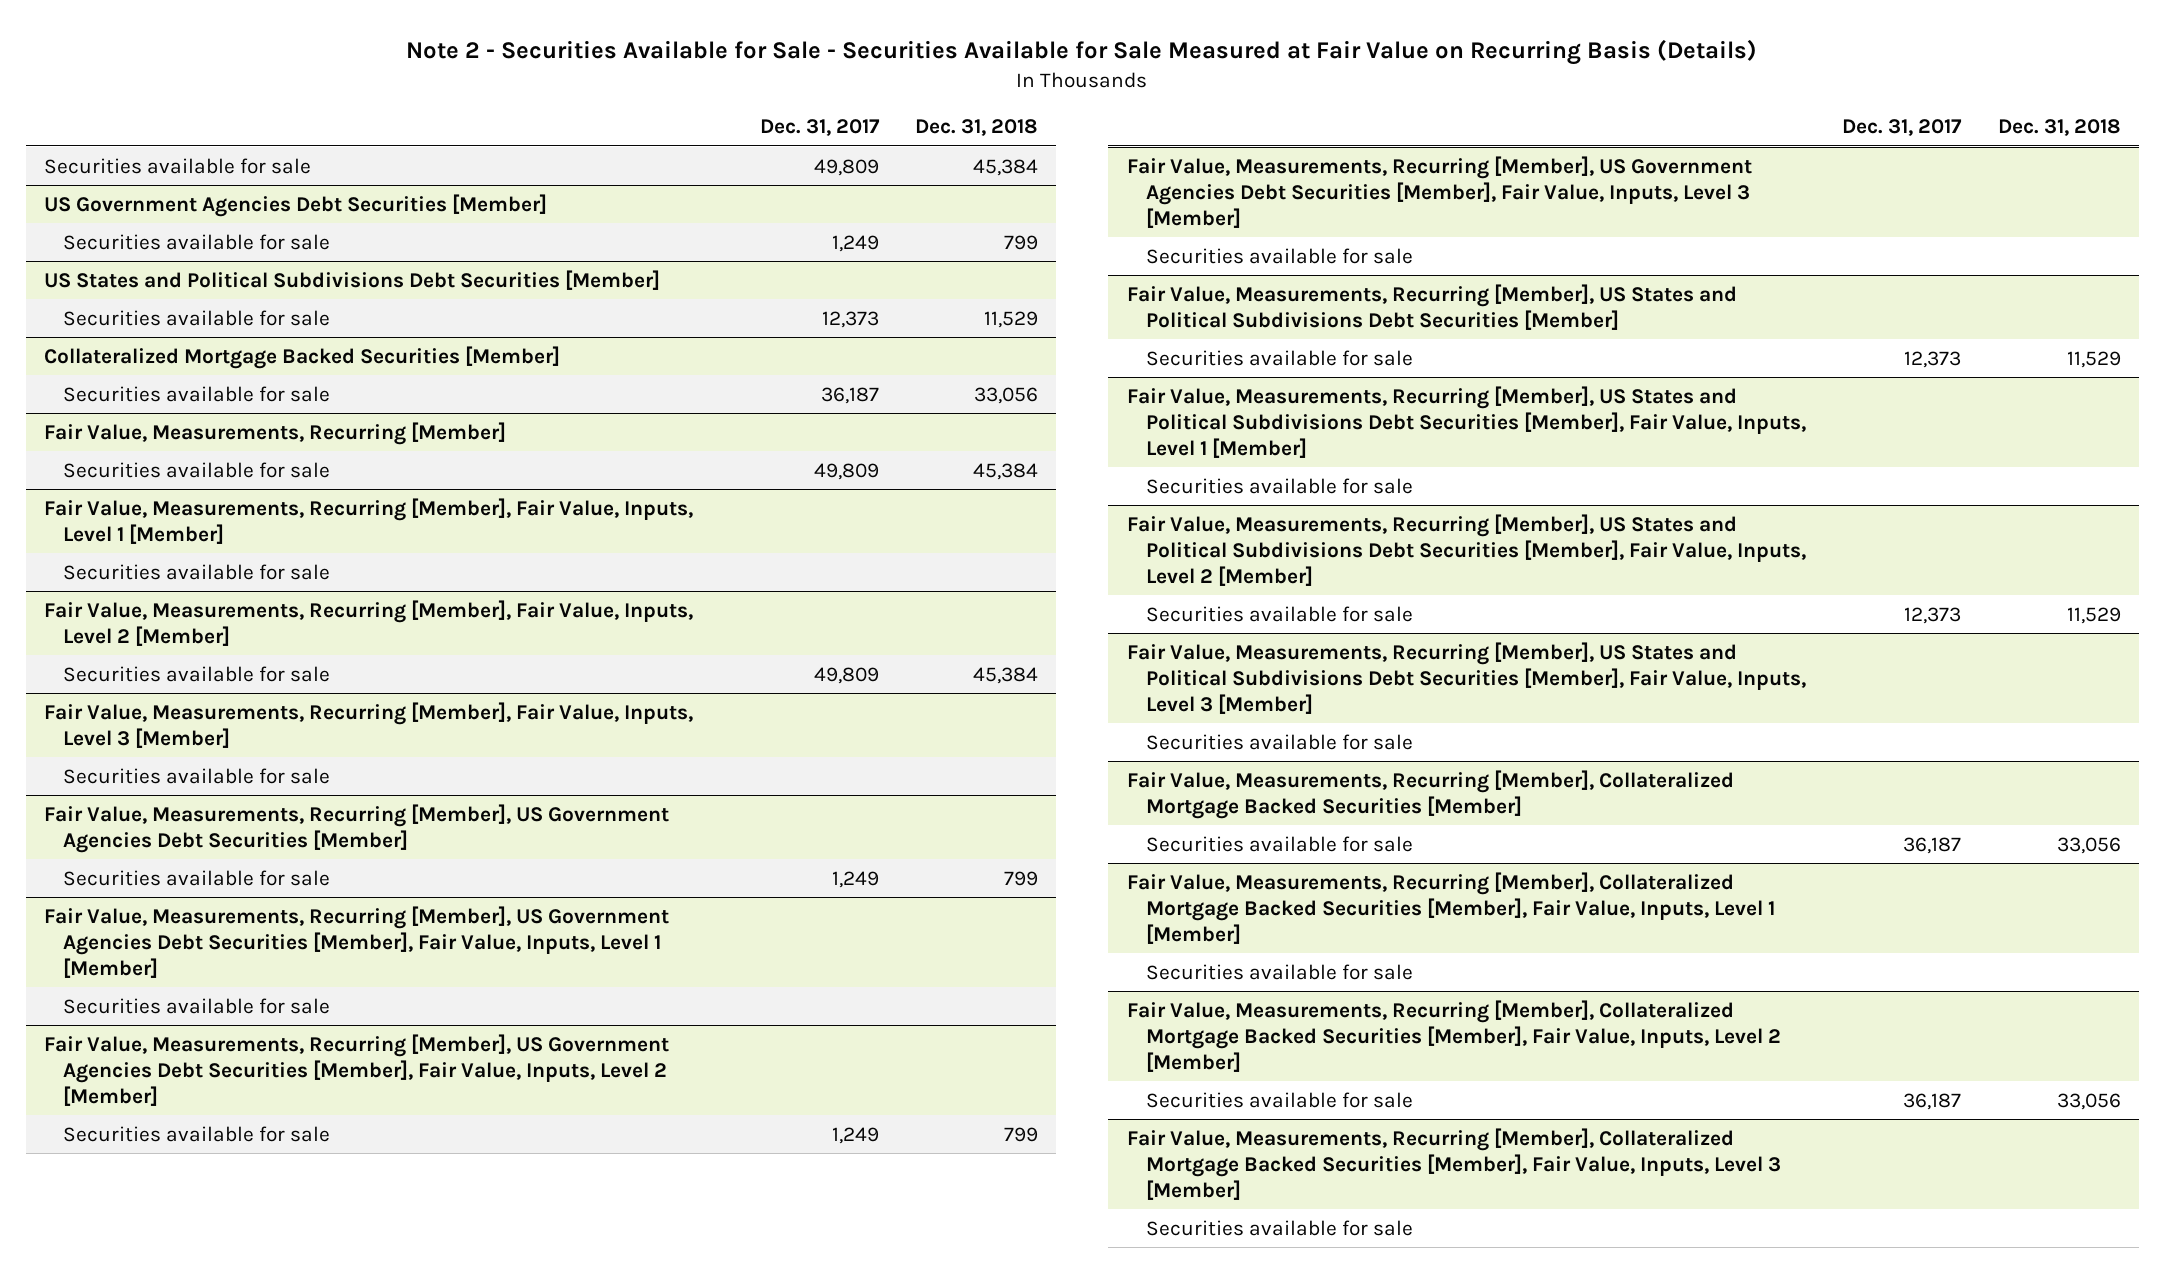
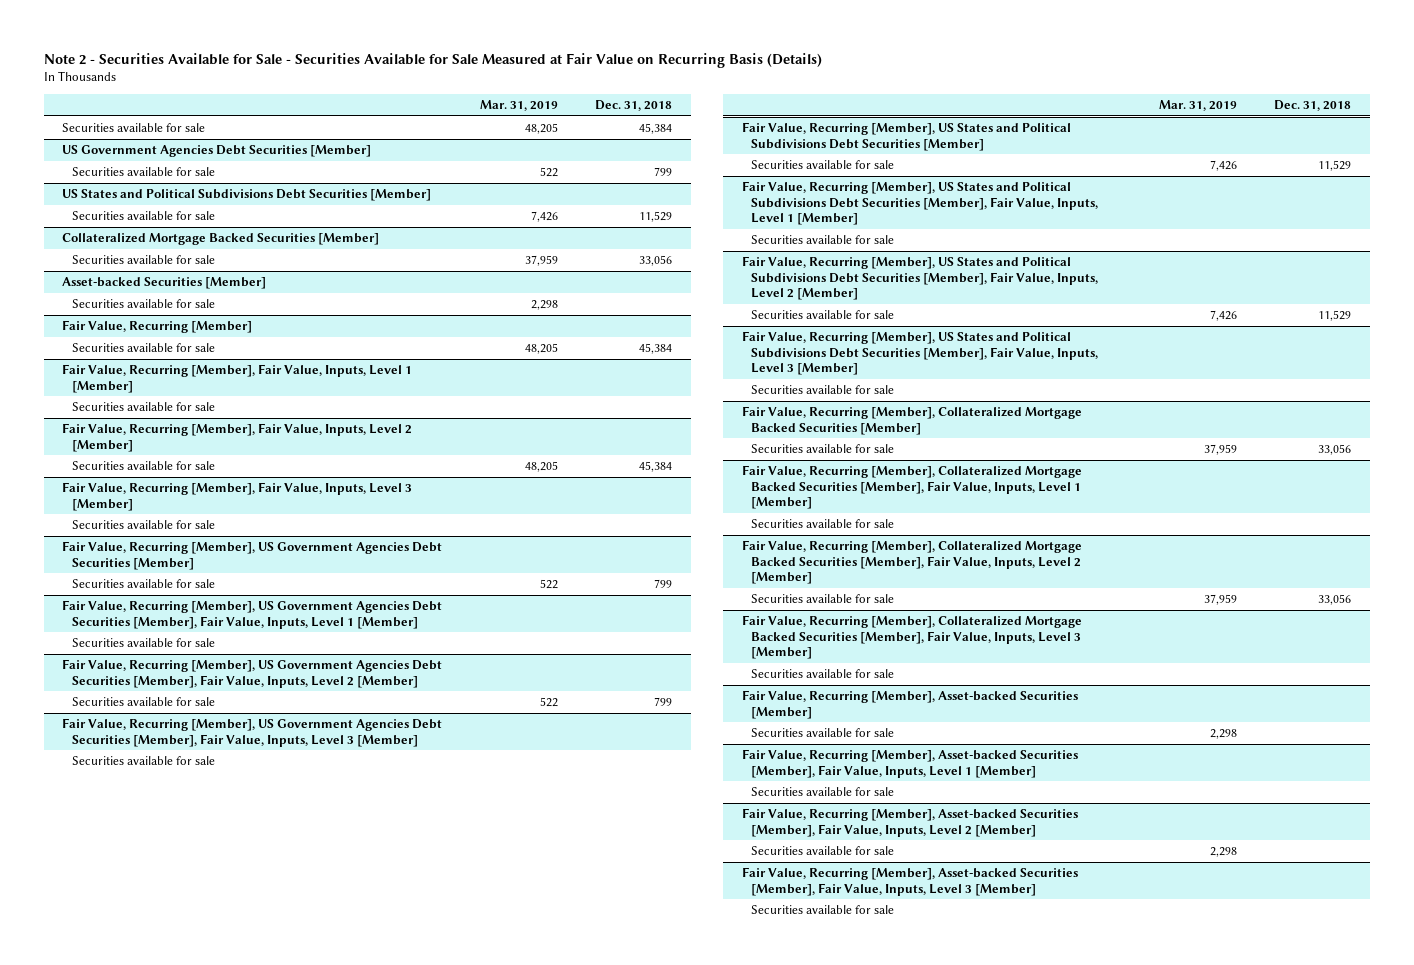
- | Dec. 31, 2017 | Dec. 31, 2018
+ | Mar. 31, 2019 | Dec. 31, 2018
- Fair Value, Measurements, Recurring [Member]
+ Asset-backed Securities [Member]
+ Securities available for sale | 2,298 |
+ Fair Value, Recurring [Member]
- Fair Value, Measurements, Recurring [Member], Fair Value, Inputs, Level 1 [Member]
+ Fair Value, Recurring [Member], Fair Value, Inputs, Level 1 [Member]
- Fair Value, Measurements, Recurring [Member], Fair Value, Inputs, Level 2 [Member]
+ Fair Value, Recurring [Member], Fair Value, Inputs, Level 2 [Member]
- Fair Value, Measurements, Recurring [Member], Fair Value, Inputs, Level 3 [Member]
+ Fair Value, Recurring [Member], Fair Value, Inputs, Level 3 [Member]
- Fair Value, Measurements, Recurring [Member], US Government Agencies Debt Securities [Member]
+ Fair Value, Recurring [Member], US Government Agencies Debt Securities [Member]
- Fair Value, Measurements, Recurring [Member], US Government Agencies Debt Securities [Member], Fair Value, Inputs, Level 1 [Member]
+ Fair Value, Recurring [Member], US Government Agencies Debt Securities [Member], Fair Value, Inputs, Level 1 [Member]
- Fair Value, Measurements, Recurring [Member], US Government Agencies Debt Securities [Member], Fair Value, Inputs, Level 2 [Member]
+ Fair Value, Recurring [Member], US Government Agencies Debt Securities [Member], Fair Value, Inputs, Level 2 [Member]
- Fair Value, Measurements, Recurring [Member], US Government Agencies Debt Securities [Member], Fair Value, Inputs, Level 3 [Member]
+ Fair Value, Recurring [Member], US Government Agencies Debt Securities [Member], Fair Value, Inputs, Level 3 [Member]
- Fair Value, Measurements, Recurring [Member], US States and Political Subdivisions Debt Securities [Member]
+ Fair Value, Recurring [Member], US States and Political Subdivisions Debt Securities [Member]
- Fair Value, Measurements, Recurring [Member], US States and Political Subdivisions Debt Securities [Member], Fair Value, Inputs, Level 1 [Member]
+ Fair Value, Recurring [Member], US States and Political Subdivisions Debt Securities [Member], Fair Value, Inputs, Level 1 [Member]
- Fair Value, Measurements, Recurring [Member], US States and Political Subdivisions Debt Securities [Member], Fair Value, Inputs, Level 2 [Member]
+ Fair Value, Recurring [Member], US States and Political Subdivisions Debt Securities [Member], Fair Value, Inputs, Level 2 [Member]
- Fair Value, Measurements, Recurring [Member], US States and Political Subdivisions Debt Securities [Member], Fair Value, Inputs, Level 3 [Member]
+ Fair Value, Recurring [Member], US States and Political Subdivisions Debt Securities [Member], Fair Value, Inputs, Level 3 [Member]
- Fair Value, Measurements, Recurring [Member], Collateralized Mortgage Backed Securities [Member]
+ Fair Value, Recurring [Member], Collateralized Mortgage Backed Securities [Member]
- Fair Value, Measurements, Recurring [Member], Collateralized Mortgage Backed Securities [Member], Fair Value, Inputs, Level 1 [Member]
+ Fair Value, Recurring [Member], Collateralized Mortgage Backed Securities [Member], Fair Value, Inputs, Level 1 [Member]
- Fair Value, Measurements, Recurring [Member], Collateralized Mortgage Backed Securities [Member], Fair Value, Inputs, Level 2 [Member]
+ Fair Value, Recurring [Member], Collateralized Mortgage Backed Securities [Member], Fair Value, Inputs, Level 2 [Member]
- Fair Value, Measurements, Recurring [Member], Collateralized Mortgage Backed Securities [Member], Fair Value, Inputs, Level 3 [Member]
+ Fair Value, Recurring [Member], Collateralized Mortgage Backed Securities [Member], Fair Value, Inputs, Level 3 [Member]
+ Fair Value, Recurring [Member], Asset-backed Securities [Member]
+ Securities available for sale | 2,298 |
+ Fair Value, Recurring [Member], Asset-backed Securities [Member], Fair Value, Inputs, Level 1 [Member]
+ Securities available for sale
+ Fair Value, Recurring [Member], Asset-backed Securities [Member], Fair Value, Inputs, Level 2 [Member]
+ Securities available for sale | 2,298 |
+ Fair Value, Recurring [Member], Asset-backed Securities [Member], Fair Value, Inputs, Level 3 [Member]
+ Securities available for sale

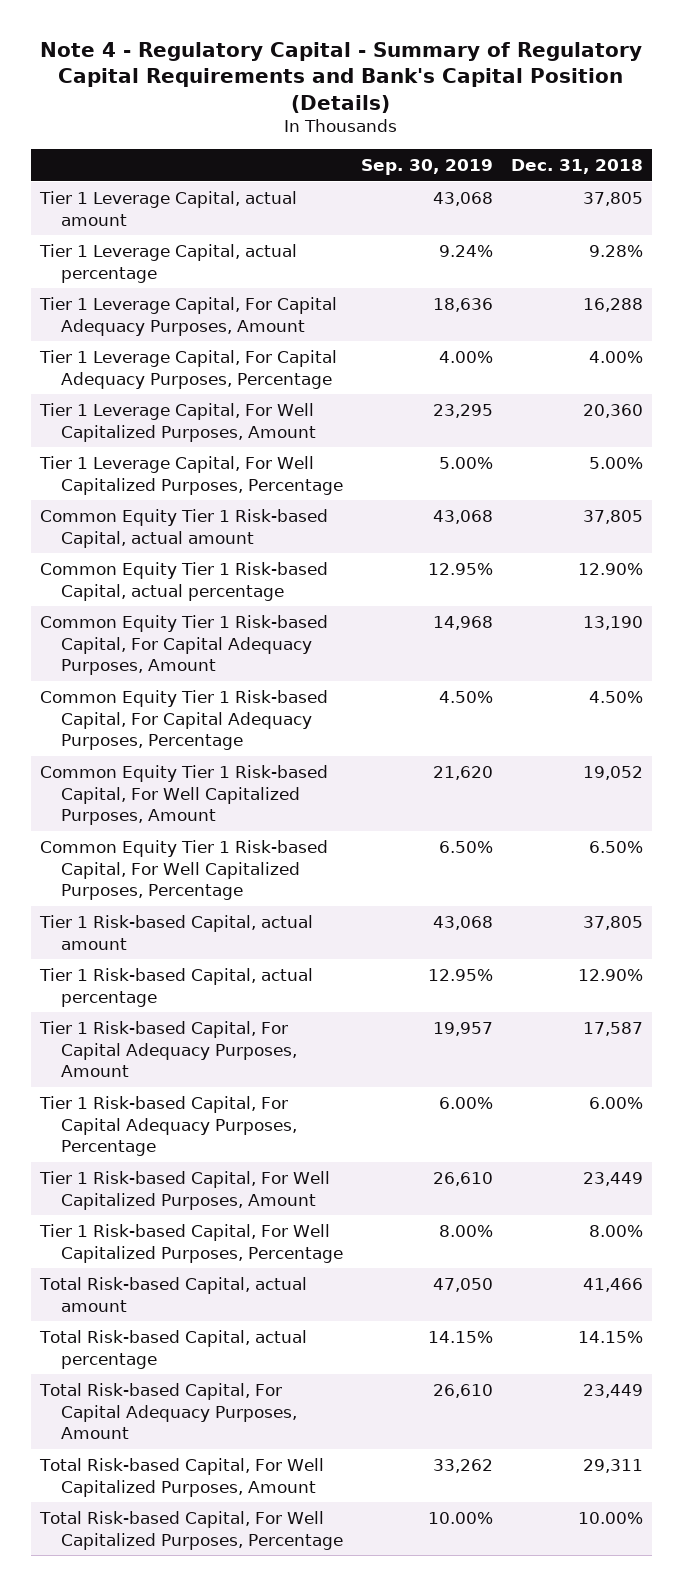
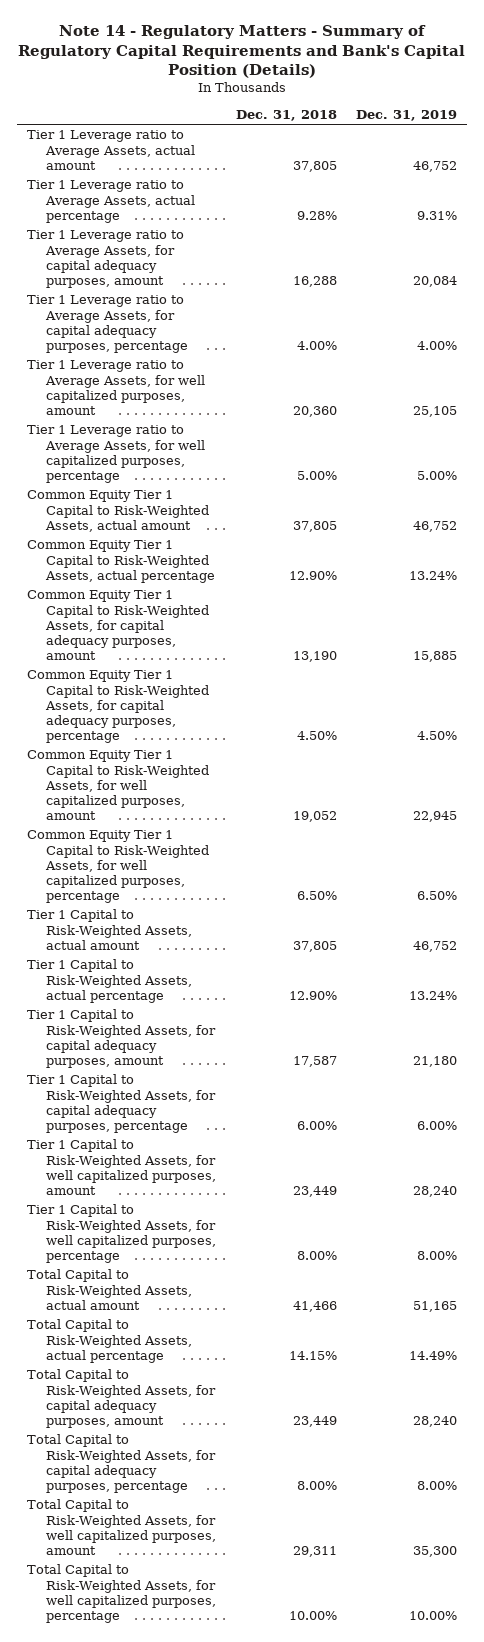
- Note 4 - Regulatory Capital - Summary of Regulatory Capital Requirements and Bank's Capital Position (Details)
+ Note 14 - Regulatory Matters - Summary of Regulatory Capital Requirements and Bank's Capital Position (Details)
- | Sep. 30, 2019 | Dec. 31, 2018
+ | Dec. 31, 2018 | Dec. 31, 2019
- Tier 1 Leverage Capital, actual amount | 43,068 | 37,805
- Tier 1 Leverage Capital, actual percentage | 9.24% | 9.28%
- Tier 1 Leverage Capital, For Capital Adequacy Purposes, Amount | 18,636 | 16,288
- Tier 1 Leverage Capital, For Capital Adequacy Purposes, Percentage | 4.00% | 4.00%
- Tier 1 Leverage Capital, For Well Capitalized Purposes, Amount | 23,295 | 20,360
- Tier 1 Leverage Capital, For Well Capitalized Purposes, Percentage | 5.00% | 5.00%
- Common Equity Tier 1 Risk-based Capital, actual amount | 43,068 | 37,805
- Common Equity Tier 1 Risk-based Capital, actual percentage | 12.95% | 12.90%
- Common Equity Tier 1 Risk-based Capital, For Capital Adequacy Purposes, Amount | 14,968 | 13,190
- Common Equity Tier 1 Risk-based Capital, For Capital Adequacy Purposes, Percentage | 4.50% | 4.50%
- Common Equity Tier 1 Risk-based Capital, For Well Capitalized Purposes, Amount | 21,620 | 19,052
- Common Equity Tier 1 Risk-based Capital, For Well Capitalized Purposes, Percentage | 6.50% | 6.50%
- Tier 1 Risk-based Capital, actual amount | 43,068 | 37,805
- Tier 1 Risk-based Capital, actual percentage | 12.95% | 12.90%
- Tier 1 Risk-based Capital, For Capital Adequacy Purposes, Amount | 19,957 | 17,587
- Tier 1 Risk-based Capital, For Capital Adequacy Purposes, Percentage | 6.00% | 6.00%
- Tier 1 Risk-based Capital, For Well Capitalized Purposes, Amount | 26,610 | 23,449
- Tier 1 Risk-based Capital, For Well Capitalized Purposes, Percentage | 8.00% | 8.00%
- Total Risk-based Capital, actual amount | 47,050 | 41,466
- Total Risk-based Capital, actual percentage | 14.15% | 14.15%
- Total Risk-based Capital, For Capital Adequacy Purposes, Amount | 26,610 | 23,449
- Total Risk-based Capital, For Well Capitalized Purposes, Amount | 33,262 | 29,311
- Total Risk-based Capital, For Well Capitalized Purposes, Percentage | 10.00% | 10.00%
+ Tier 1 Leverage ratio to Average Assets, actual amount | 37,805 | 46,752
+ Tier 1 Leverage ratio to Average Assets, actual percentage | 9.28% | 9.31%
+ Tier 1 Leverage ratio to Average Assets, for capital adequacy purposes, amount | 16,288 | 20,084
+ Tier 1 Leverage ratio to Average Assets, for capital adequacy purposes, percentage | 4.00% | 4.00%
+ Tier 1 Leverage ratio to Average Assets, for well capitalized purposes, amount | 20,360 | 25,105
+ Tier 1 Leverage ratio to Average Assets, for well capitalized purposes, percentage | 5.00% | 5.00%
+ Common Equity Tier 1 Capital to Risk-Weighted Assets, actual amount | 37,805 | 46,752
+ Common Equity Tier 1 Capital to Risk-Weighted Assets, actual percentage | 12.90% | 13.24%
+ Common Equity Tier 1 Capital to Risk-Weighted Assets, for capital adequacy purposes, amount | 13,190 | 15,885
+ Common Equity Tier 1 Capital to Risk-Weighted Assets, for capital adequacy purposes, percentage | 4.50% | 4.50%
+ Common Equity Tier 1 Capital to Risk-Weighted Assets, for well capitalized purposes, amount | 19,052 | 22,945
+ Common Equity Tier 1 Capital to Risk-Weighted Assets, for well capitalized purposes, percentage | 6.50% | 6.50%
+ Tier 1 Capital to Risk-Weighted Assets, actual amount | 37,805 | 46,752
+ Tier 1 Capital to Risk-Weighted Assets, actual percentage | 12.90% | 13.24%
+ Tier 1 Capital to Risk-Weighted Assets, for capital adequacy purposes, amount | 17,587 | 21,180
+ Tier 1 Capital to Risk-Weighted Assets, for capital adequacy purposes, percentage | 6.00% | 6.00%
+ Tier 1 Capital to Risk-Weighted Assets, for well capitalized purposes, amount | 23,449 | 28,240
+ Tier 1 Capital to Risk-Weighted Assets, for well capitalized purposes, percentage | 8.00% | 8.00%
+ Total Capital to Risk-Weighted Assets, actual amount | 41,466 | 51,165
+ Total Capital to Risk-Weighted Assets, actual percentage | 14.15% | 14.49%
+ Total Capital to Risk-Weighted Assets, for capital adequacy purposes, amount | 23,449 | 28,240
+ Total Capital to Risk-Weighted Assets, for capital adequacy purposes, percentage | 8.00% | 8.00%
+ Total Capital to Risk-Weighted Assets, for well capitalized purposes, amount | 29,311 | 35,300
+ Total Capital to Risk-Weighted Assets, for well capitalized purposes, percentage | 10.00% | 10.00%

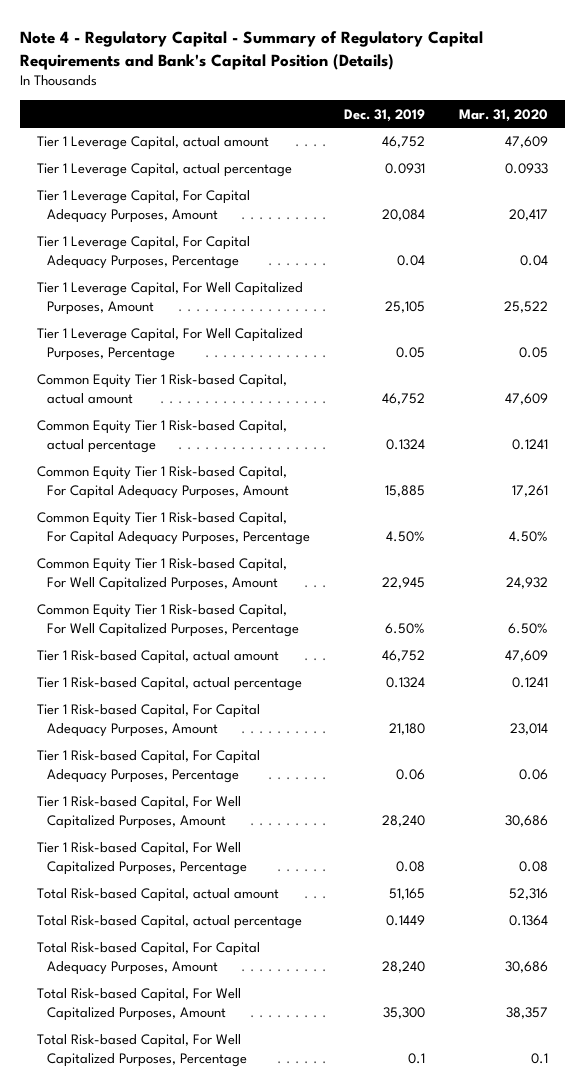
- Note 14 - Regulatory Matters - Summary of Regulatory Capital Requirements and Bank's Capital Position (Details)
+ Note 4 - Regulatory Capital - Summary of Regulatory Capital Requirements and Bank's Capital Position (Details)
- | Dec. 31, 2018 | Dec. 31, 2019
+ | Dec. 31, 2019 | Mar. 31, 2020
- Tier 1 Leverage ratio to Average Assets, actual amount | 37,805 | 46,752
- Tier 1 Leverage ratio to Average Assets, actual percentage | 9.28% | 9.31%
- Tier 1 Leverage ratio to Average Assets, for capital adequacy purposes, amount | 16,288 | 20,084
- Tier 1 Leverage ratio to Average Assets, for capital adequacy purposes, percentage | 4.00% | 4.00%
- Tier 1 Leverage ratio to Average Assets, for well capitalized purposes, amount | 20,360 | 25,105
- Tier 1 Leverage ratio to Average Assets, for well capitalized purposes, percentage | 5.00% | 5.00%
- Common Equity Tier 1 Capital to Risk-Weighted Assets, actual amount | 37,805 | 46,752
- Common Equity Tier 1 Capital to Risk-Weighted Assets, actual percentage | 12.90% | 13.24%
- Common Equity Tier 1 Capital to Risk-Weighted Assets, for capital adequacy purposes, amount | 13,190 | 15,885
- Common Equity Tier 1 Capital to Risk-Weighted Assets, for capital adequacy purposes, percentage | 4.50% | 4.50%
- Common Equity Tier 1 Capital to Risk-Weighted Assets, for well capitalized purposes, amount | 19,052 | 22,945
- Common Equity Tier 1 Capital to Risk-Weighted Assets, for well capitalized purposes, percentage | 6.50% | 6.50%
- Tier 1 Capital to Risk-Weighted Assets, actual amount | 37,805 | 46,752
- Tier 1 Capital to Risk-Weighted Assets, actual percentage | 12.90% | 13.24%
- Tier 1 Capital to Risk-Weighted Assets, for capital adequacy purposes, amount | 17,587 | 21,180
- Tier 1 Capital to Risk-Weighted Assets, for capital adequacy purposes, percentage | 6.00% | 6.00%
- Tier 1 Capital to Risk-Weighted Assets, for well capitalized purposes, amount | 23,449 | 28,240
- Tier 1 Capital to Risk-Weighted Assets, for well capitalized purposes, percentage | 8.00% | 8.00%
- Total Capital to Risk-Weighted Assets, actual amount | 41,466 | 51,165
- Total Capital to Risk-Weighted Assets, actual percentage | 14.15% | 14.49%
- Total Capital to Risk-Weighted Assets, for capital adequacy purposes, amount | 23,449 | 28,240
- Total Capital to Risk-Weighted Assets, for capital adequacy purposes, percentage | 8.00% | 8.00%
- Total Capital to Risk-Weighted Assets, for well capitalized purposes, amount | 29,311 | 35,300
- Total Capital to Risk-Weighted Assets, for well capitalized purposes, percentage | 10.00% | 10.00%
+ Tier 1 Leverage Capital, actual amount | 46,752 | 47,609
+ Tier 1 Leverage Capital, actual percentage | 0.0931 | 0.0933
+ Tier 1 Leverage Capital, For Capital Adequacy Purposes, Amount | 20,084 | 20,417
+ Tier 1 Leverage Capital, For Capital Adequacy Purposes, Percentage | 0.04 | 0.04
+ Tier 1 Leverage Capital, For Well Capitalized Purposes, Amount | 25,105 | 25,522
+ Tier 1 Leverage Capital, For Well Capitalized Purposes, Percentage | 0.05 | 0.05
+ Common Equity Tier 1 Risk-based Capital, actual amount | 46,752 | 47,609
+ Common Equity Tier 1 Risk-based Capital, actual percentage | 0.1324 | 0.1241
+ Common Equity Tier 1 Risk-based Capital, For Capital Adequacy Purposes, Amount | 15,885 | 17,261
+ Common Equity Tier 1 Risk-based Capital, For Capital Adequacy Purposes, Percentage | 4.50% | 4.50%
+ Common Equity Tier 1 Risk-based Capital, For Well Capitalized Purposes, Amount | 22,945 | 24,932
+ Common Equity Tier 1 Risk-based Capital, For Well Capitalized Purposes, Percentage | 6.50% | 6.50%
+ Tier 1 Risk-based Capital, actual amount | 46,752 | 47,609
+ Tier 1 Risk-based Capital, actual percentage | 0.1324 | 0.1241
+ Tier 1 Risk-based Capital, For Capital Adequacy Purposes, Amount | 21,180 | 23,014
+ Tier 1 Risk-based Capital, For Capital Adequacy Purposes, Percentage | 0.06 | 0.06
+ Tier 1 Risk-based Capital, For Well Capitalized Purposes, Amount | 28,240 | 30,686
+ Tier 1 Risk-based Capital, For Well Capitalized Purposes, Percentage | 0.08 | 0.08
+ Total Risk-based Capital, actual amount | 51,165 | 52,316
+ Total Risk-based Capital, actual percentage | 0.1449 | 0.1364
+ Total Risk-based Capital, For Capital Adequacy Purposes, Amount | 28,240 | 30,686
+ Total Risk-based Capital, For Well Capitalized Purposes, Amount | 35,300 | 38,357
+ Total Risk-based Capital, For Well Capitalized Purposes, Percentage | 0.1 | 0.1

